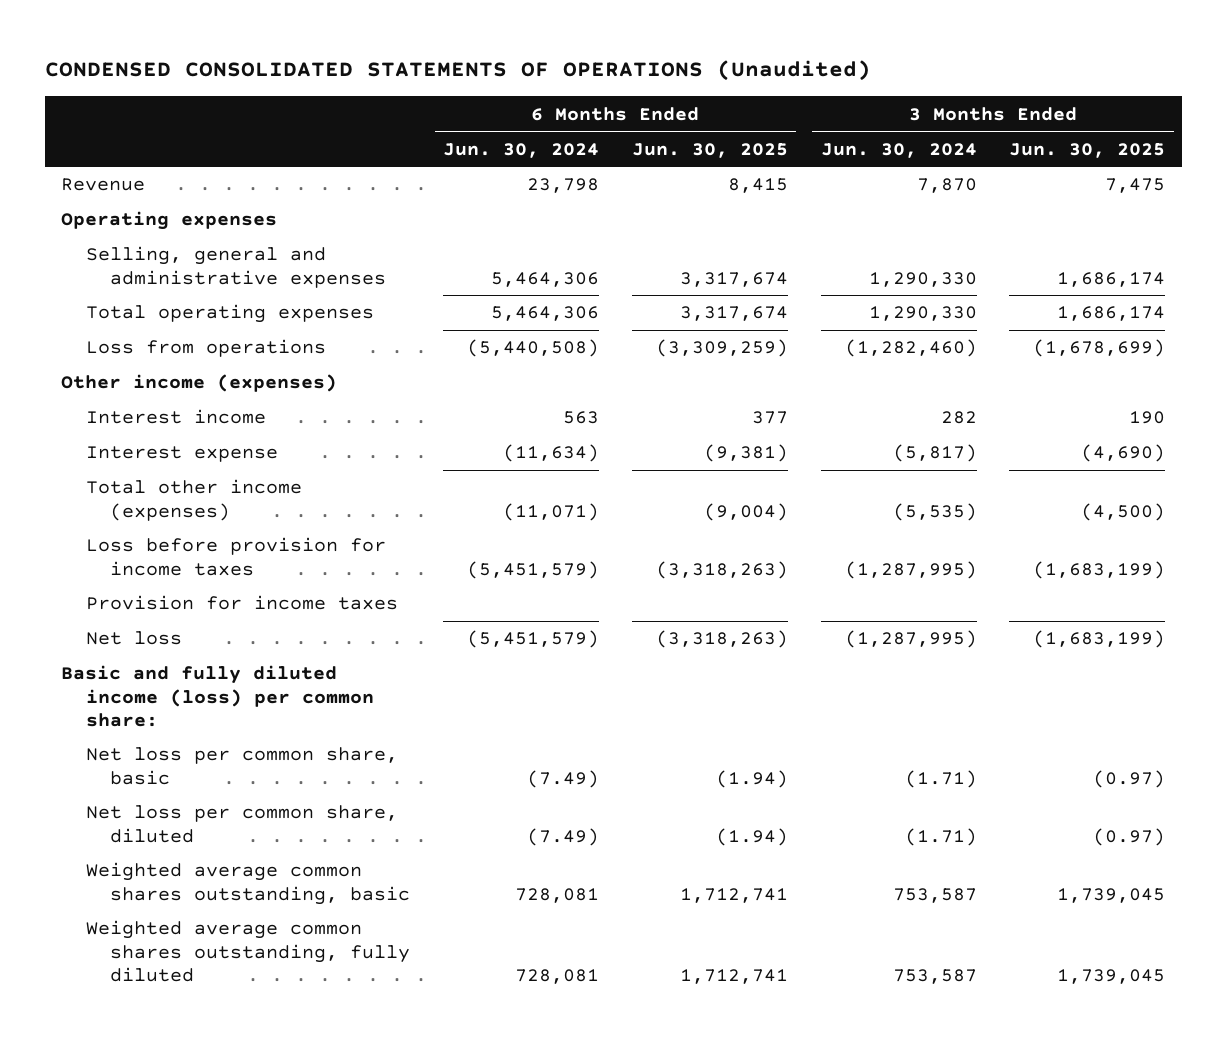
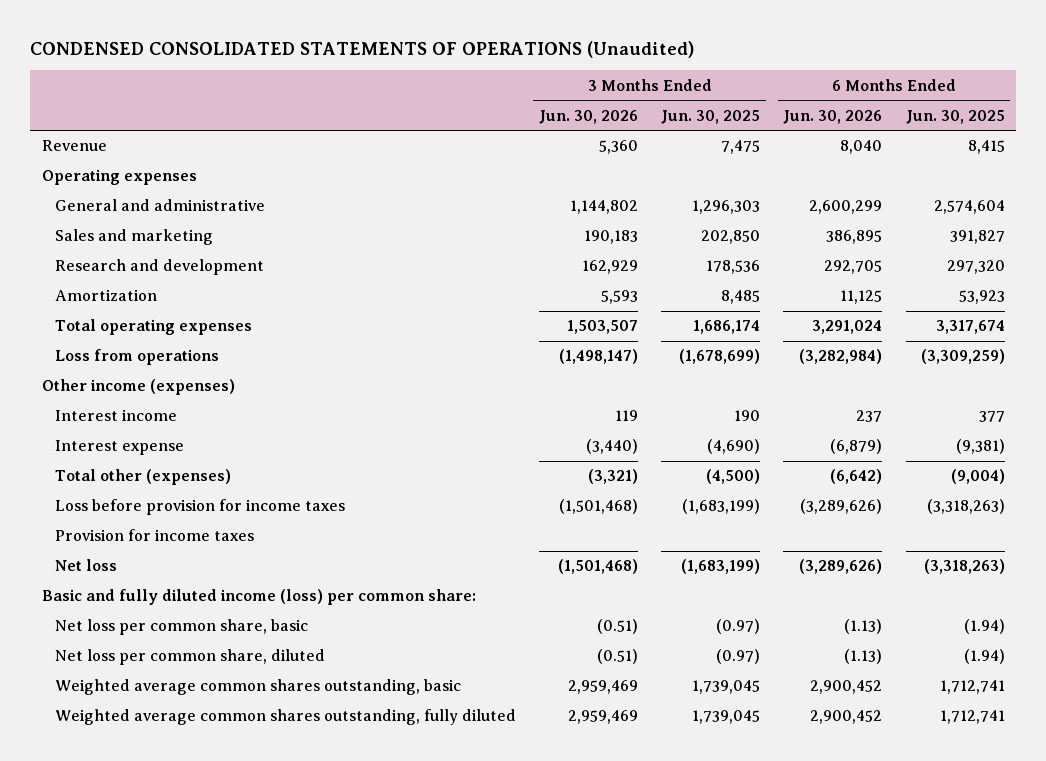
- | 6 Months Ended Jun. 30, 2024 | 6 Months Ended Jun. 30, 2025 | 3 Months Ended Jun. 30, 2024 | 3 Months Ended Jun. 30, 2025
+ | 3 Months Ended Jun. 30, 2026 | 3 Months Ended Jun. 30, 2025 | 6 Months Ended Jun. 30, 2026 | 6 Months Ended Jun. 30, 2025
- Selling, general and administrative expenses | 5,464,306 | 3,317,674 | 1,290,330 | 1,686,174
+ General and administrative | 1,144,802 | 1,296,303 | 2,600,299 | 2,574,604
+ Sales and marketing | 190,183 | 202,850 | 386,895 | 391,827
+ Research and development | 162,929 | 178,536 | 292,705 | 297,320
+ Amortization | 5,593 | 8,485 | 11,125 | 53,923
- Total other income (expenses) | (11,071) | (9,004) | (5,535) | (4,500)
+ Total other (expenses) | (3,321) | (4,500) | (6,642) | (9,004)

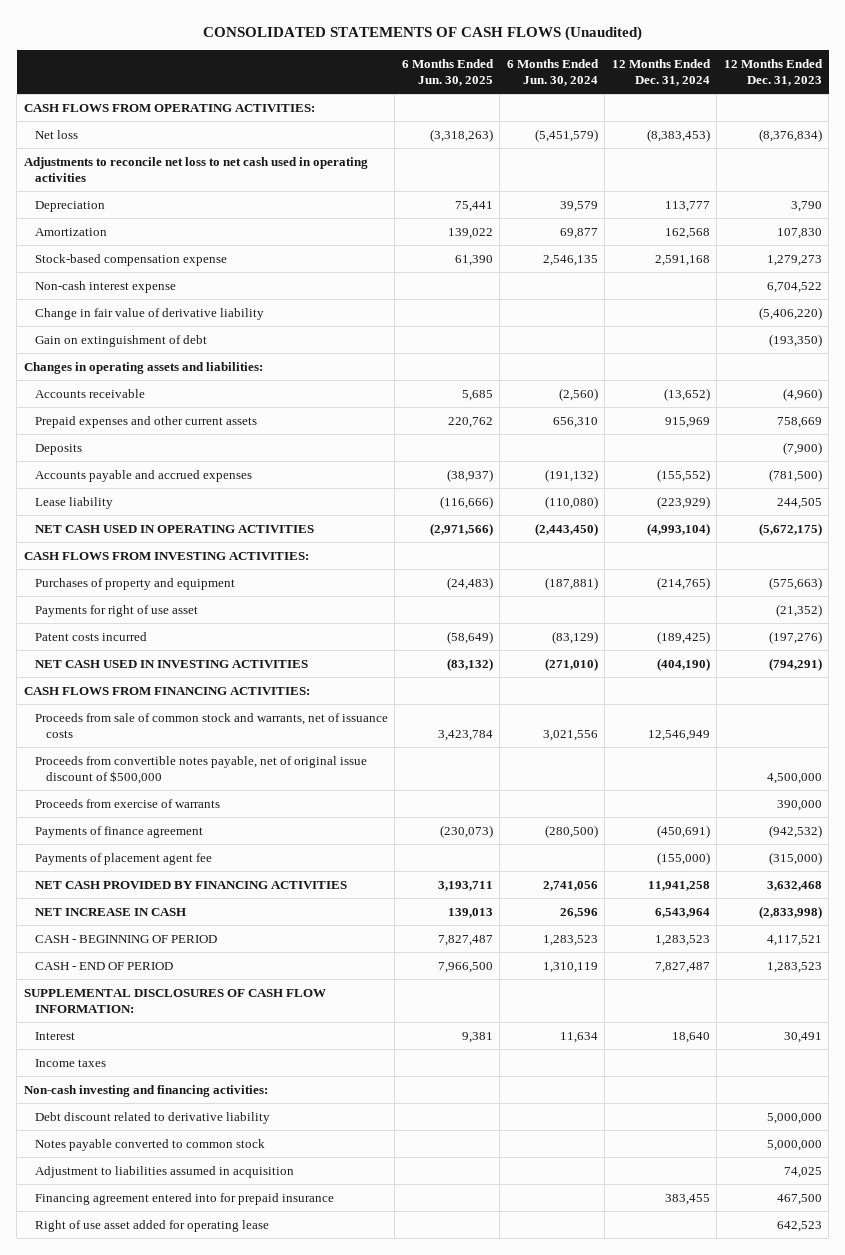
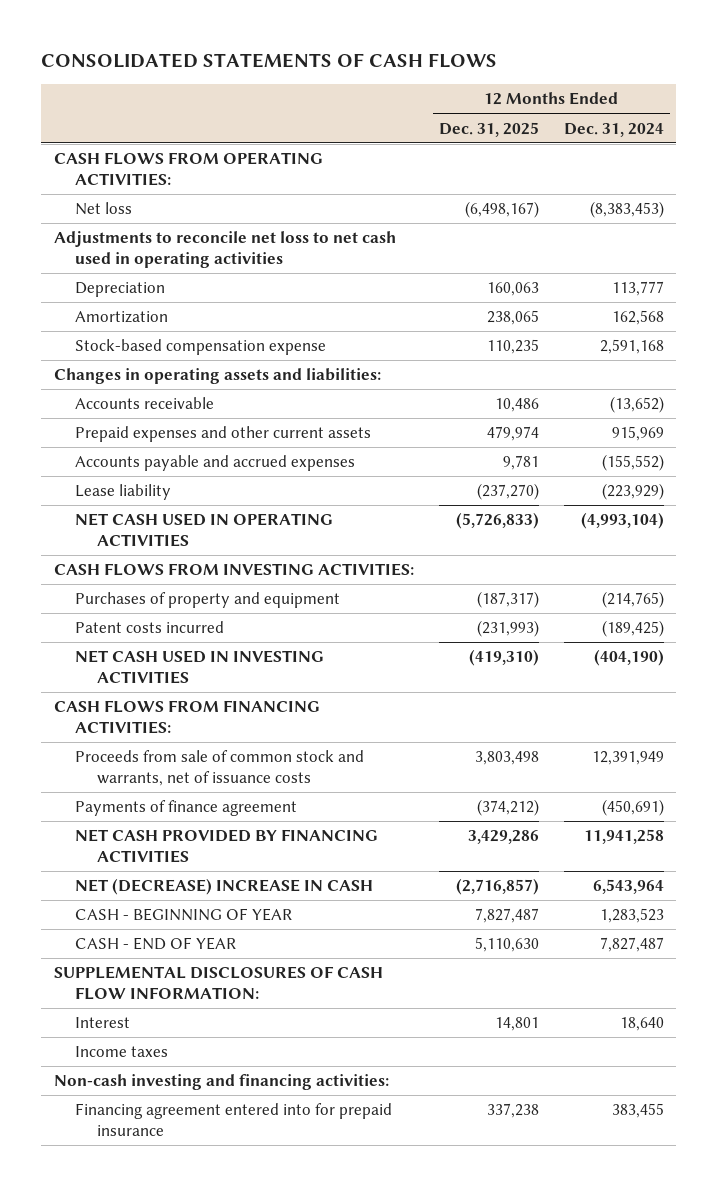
- CONSOLIDATED STATEMENTS OF CASH FLOWS (Unaudited)
+ CONSOLIDATED STATEMENTS OF CASH FLOWS
- | 6 Months Ended Jun. 30, 2025 | 6 Months Ended Jun. 30, 2024 | 12 Months Ended Dec. 31, 2024 | 12 Months Ended Dec. 31, 2023
+ | 12 Months Ended Dec. 31, 2025 | 12 Months Ended Dec. 31, 2024
- Non-cash interest expense | | | | 6,704,522
- Change in fair value of derivative liability | | | | (5,406,220)
- Gain on extinguishment of debt | | | | (193,350)
- Deposits | | | | (7,900)
- Payments for right of use asset | | | | (21,352)
- Proceeds from sale of common stock and warrants, net of issuance costs | 3,423,784 | 3,021,556 | 12,546,949 |
- Proceeds from convertible notes payable, net of original issue discount of $500,000 | | | | 4,500,000
- Proceeds from exercise of warrants | | | | 390,000
+ Proceeds from sale of common stock and warrants, net of issuance costs | 3,803,498 | 12,391,949
- Payments of placement agent fee | | | (155,000) | (315,000)
- NET INCREASE IN CASH | 139,013 | 26,596 | 6,543,964 | (2,833,998)
- CASH - BEGINNING OF PERIOD | 7,827,487 | 1,283,523 | 1,283,523 | 4,117,521
- CASH - END OF PERIOD | 7,966,500 | 1,310,119 | 7,827,487 | 1,283,523
+ NET (DECREASE) INCREASE IN CASH | (2,716,857) | 6,543,964
+ CASH - BEGINNING OF YEAR | 7,827,487 | 1,283,523
+ CASH - END OF YEAR | 5,110,630 | 7,827,487
- Debt discount related to derivative liability | | | | 5,000,000
- Notes payable converted to common stock | | | | 5,000,000
- Adjustment to liabilities assumed in acquisition | | | | 74,025
- Right of use asset added for operating lease | | | | 642,523

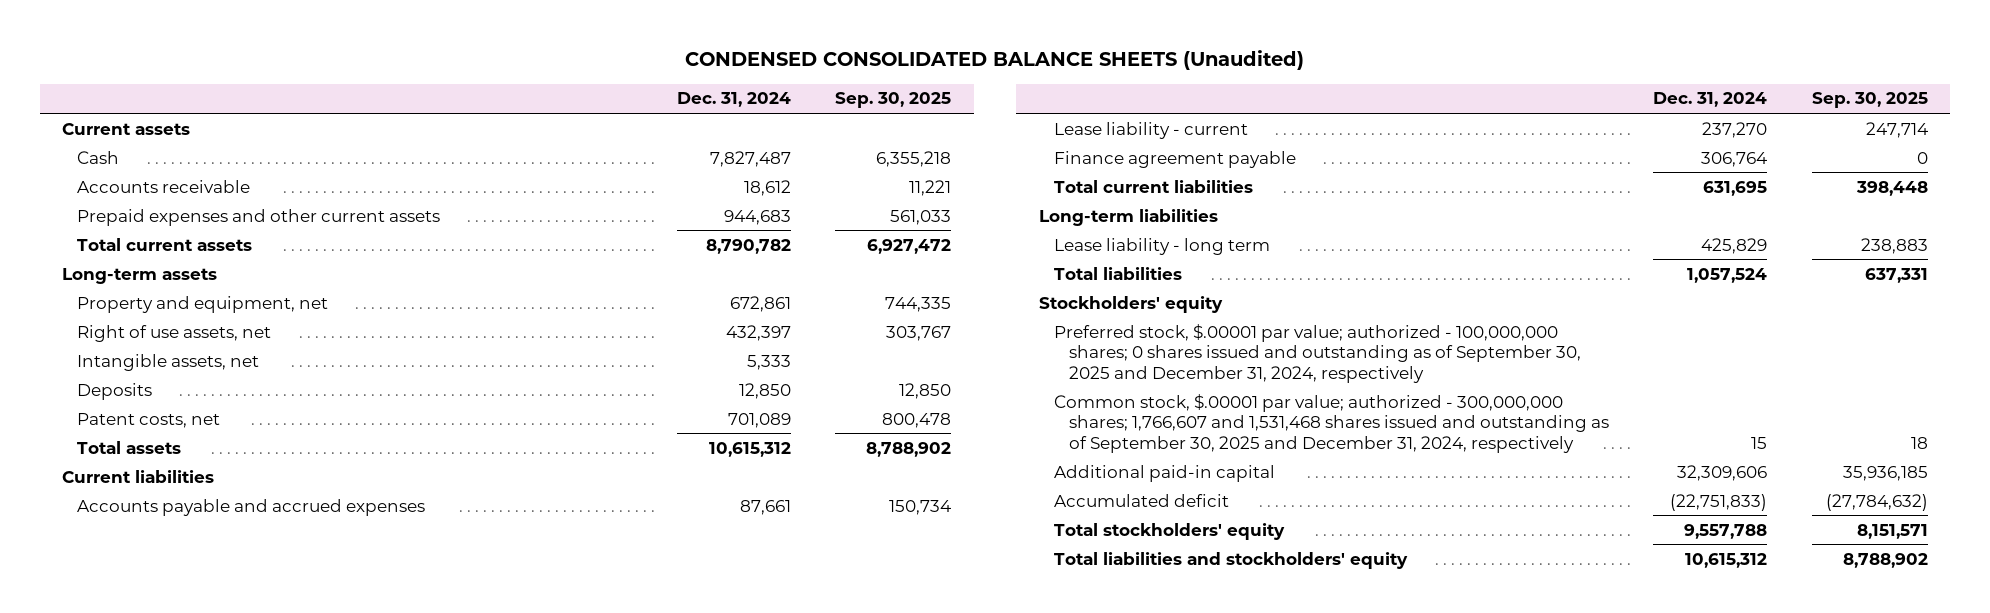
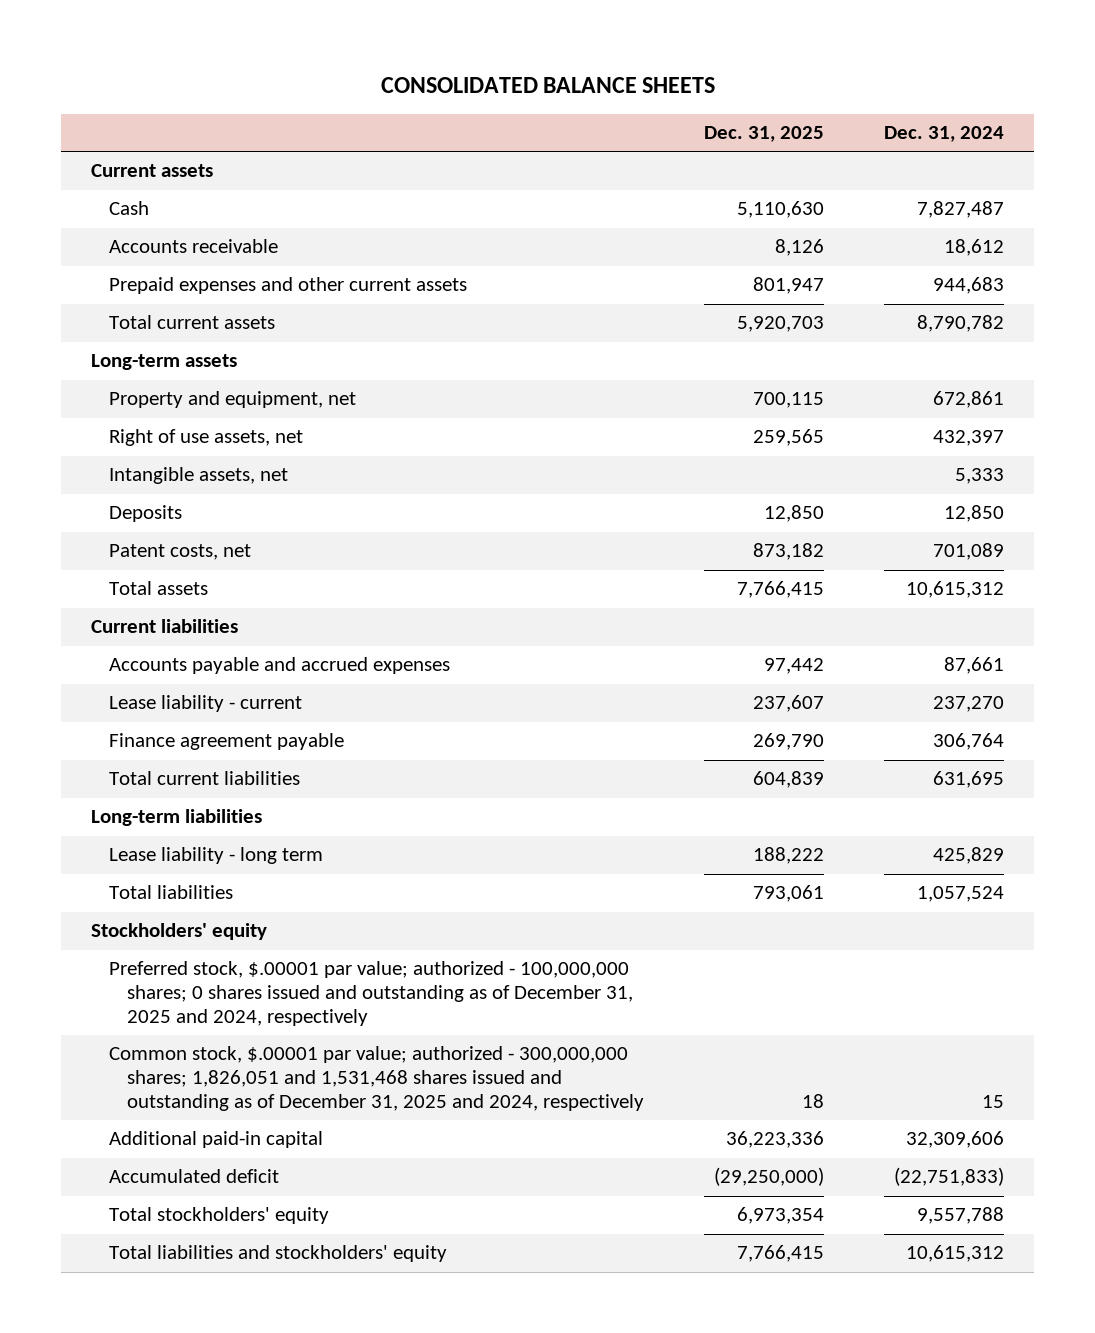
- CONDENSED CONSOLIDATED BALANCE SHEETS (Unaudited)
+ CONSOLIDATED BALANCE SHEETS
- | Dec. 31, 2024 | Sep. 30, 2025
+ | Dec. 31, 2025 | Dec. 31, 2024
- Preferred stock, $.00001 par value; authorized - 100,000,000 shares; 0 shares issued and outstanding as of September 30, 2025 and December 31, 2024, respectively
- Common stock, $.00001 par value; authorized - 300,000,000 shares; 1,766,607 and 1,531,468 shares issued and outstanding as of September 30, 2025 and December 31, 2024, respectively | 15 | 18
+ Preferred stock, $.00001 par value; authorized - 100,000,000 shares; 0 shares issued and outstanding as of December 31, 2025 and 2024, respectively
+ Common stock, $.00001 par value; authorized - 300,000,000 shares; 1,826,051 and 1,531,468 shares issued and outstanding as of December 31, 2025 and 2024, respectively | 18 | 15

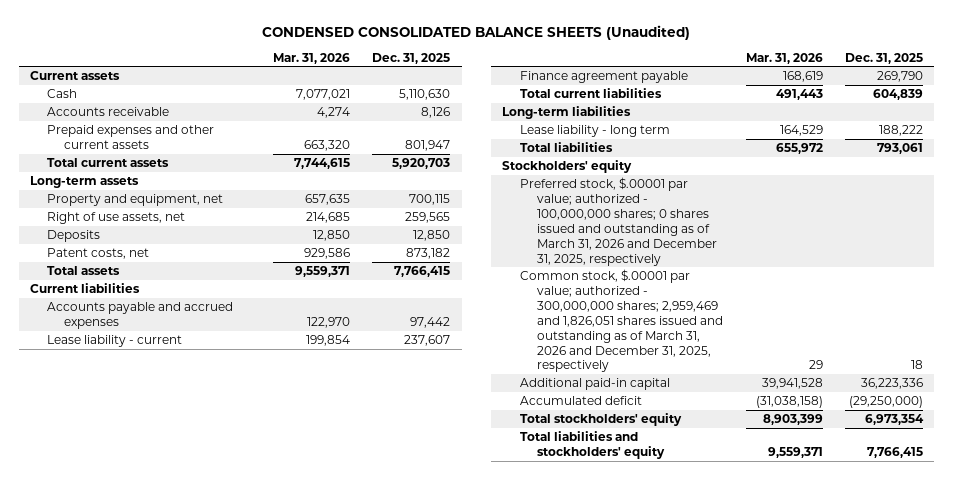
- CONSOLIDATED BALANCE SHEETS
+ CONDENSED CONSOLIDATED BALANCE SHEETS (Unaudited)
- | Dec. 31, 2025 | Dec. 31, 2024
+ | Mar. 31, 2026 | Dec. 31, 2025
- Intangible assets, net | | 5,333
- Preferred stock, $.00001 par value; authorized - 100,000,000 shares; 0 shares issued and outstanding as of December 31, 2025 and 2024, respectively
- Common stock, $.00001 par value; authorized - 300,000,000 shares; 1,826,051 and 1,531,468 shares issued and outstanding as of December 31, 2025 and 2024, respectively | 18 | 15
+ Preferred stock, $.00001 par value; authorized - 100,000,000 shares; 0 shares issued and outstanding as of March 31, 2026 and December 31, 2025, respectively
+ Common stock, $.00001 par value; authorized - 300,000,000 shares; 2,959,469 and 1,826,051 shares issued and outstanding as of March 31, 2026 and December 31, 2025, respectively | 29 | 18

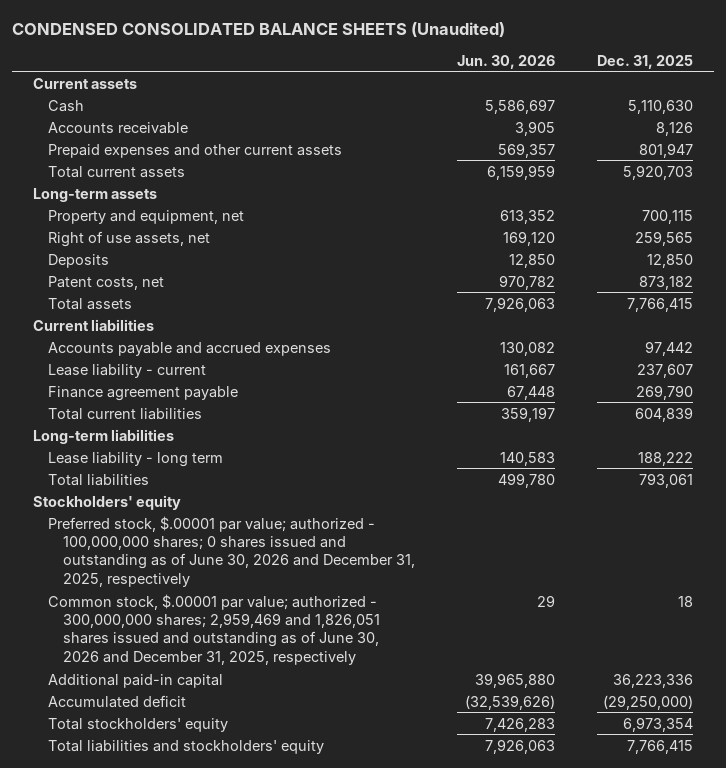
- | Mar. 31, 2026 | Dec. 31, 2025
+ | Jun. 30, 2026 | Dec. 31, 2025
- Preferred stock, $.00001 par value; authorized - 100,000,000 shares; 0 shares issued and outstanding as of March 31, 2026 and December 31, 2025, respectively
- Common stock, $.00001 par value; authorized - 300,000,000 shares; 2,959,469 and 1,826,051 shares issued and outstanding as of March 31, 2026 and December 31, 2025, respectively | 29 | 18
+ Preferred stock, $.00001 par value; authorized - 100,000,000 shares; 0 shares issued and outstanding as of June 30, 2026 and December 31, 2025, respectively
+ Common stock, $.00001 par value; authorized - 300,000,000 shares; 2,959,469 and 1,826,051 shares issued and outstanding as of June 30, 2026 and December 31, 2025, respectively | 29 | 18

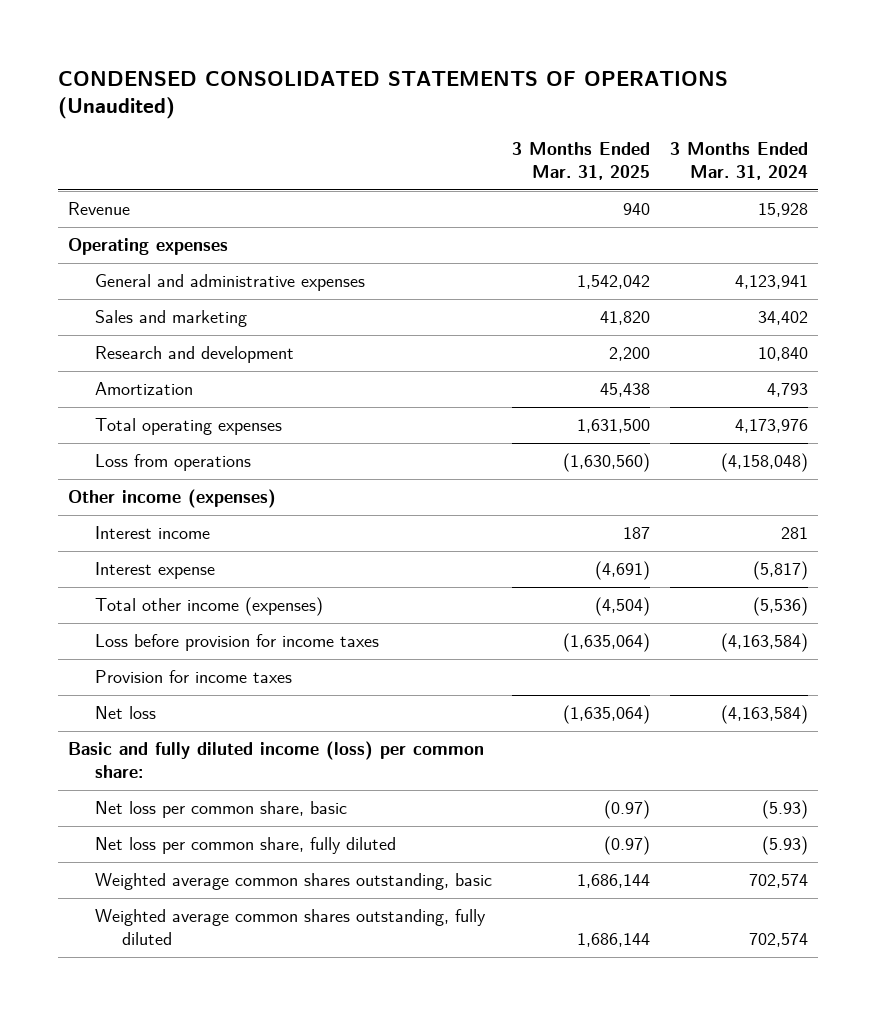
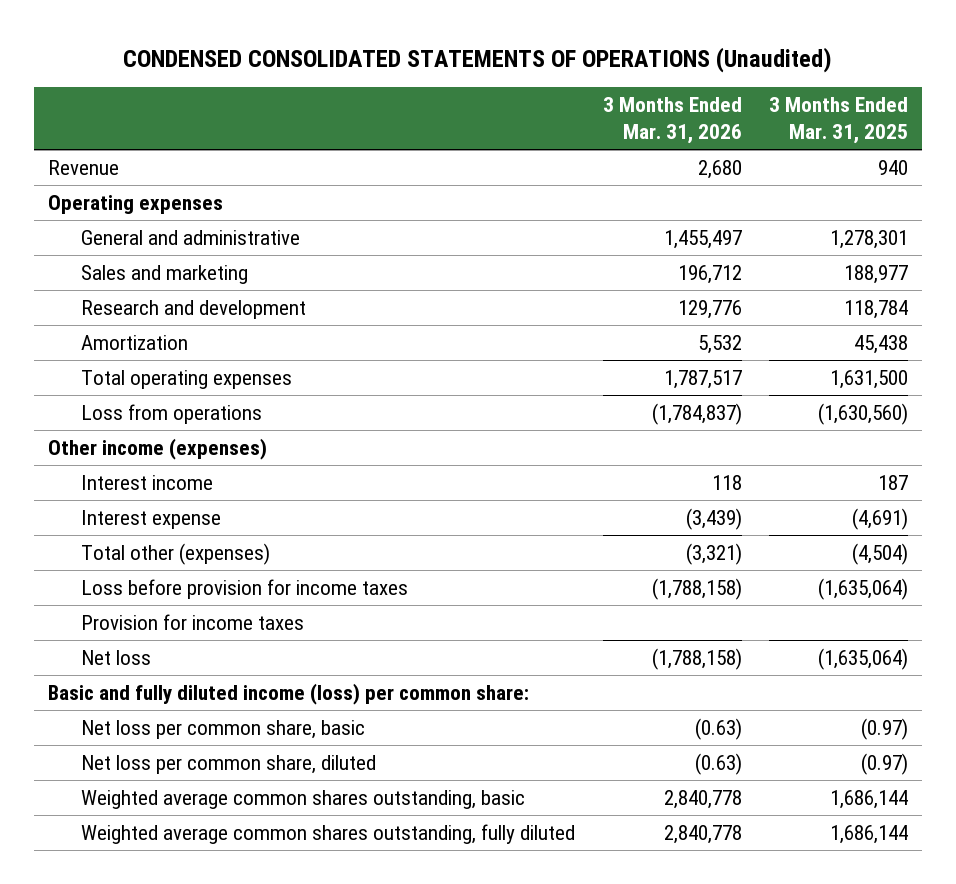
- | 3 Months Ended Mar. 31, 2025 | 3 Months Ended Mar. 31, 2024
+ | 3 Months Ended Mar. 31, 2026 | 3 Months Ended Mar. 31, 2025
- General and administrative expenses | 1,542,042 | 4,123,941
- Sales and marketing | 41,820 | 34,402
- Research and development | 2,200 | 10,840
+ General and administrative | 1,455,497 | 1,278,301
+ Sales and marketing | 196,712 | 188,977
+ Research and development | 129,776 | 118,784
- Total other income (expenses) | (4,504) | (5,536)
+ Total other (expenses) | (3,321) | (4,504)
- Net loss per common share, fully diluted | (0.97) | (5.93)
+ Net loss per common share, diluted | (0.63) | (0.97)

